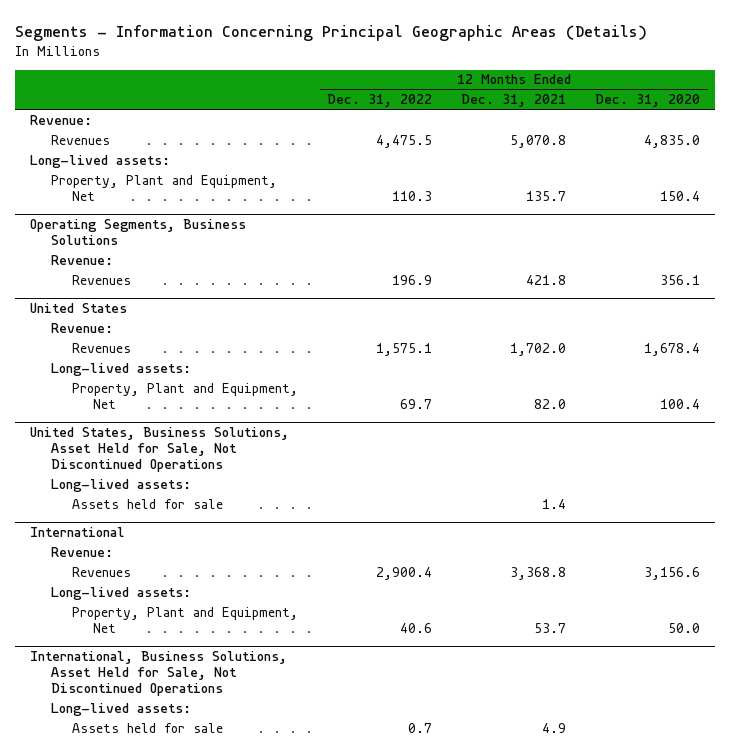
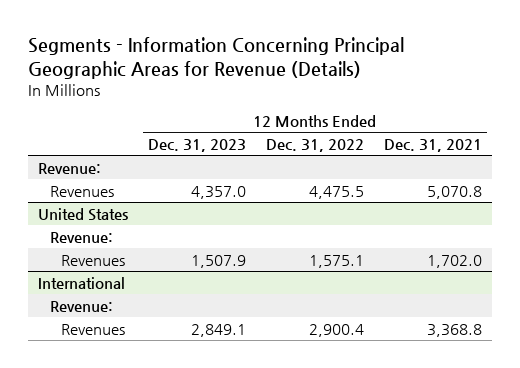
- Segments - Information Concerning Principal Geographic Areas (Details)
+ Segments - Information Concerning Principal Geographic Areas for Revenue (Details)
- | 12 Months Ended Dec. 31, 2022 | 12 Months Ended Dec. 31, 2021 | 12 Months Ended Dec. 31, 2020
+ | 12 Months Ended Dec. 31, 2023 | 12 Months Ended Dec. 31, 2022 | 12 Months Ended Dec. 31, 2021
- Long-lived assets:
- Property, Plant and Equipment, Net | 110.3 | 135.7 | 150.4
- Operating Segments, Business Solutions
- Revenue:
- Revenues | 196.9 | 421.8 | 356.1
@ United States
- Long-lived assets:
- Property, Plant and Equipment, Net | 69.7 | 82.0 | 100.4
- United States, Business Solutions, Asset Held for Sale, Not Discontinued Operations
- Long-lived assets:
- Assets held for sale | | 1.4 |
@ International
- Long-lived assets:
- Property, Plant and Equipment, Net | 40.6 | 53.7 | 50.0
- International, Business Solutions, Asset Held for Sale, Not Discontinued Operations
- Long-lived assets:
- Assets held for sale | 0.7 | 4.9 |

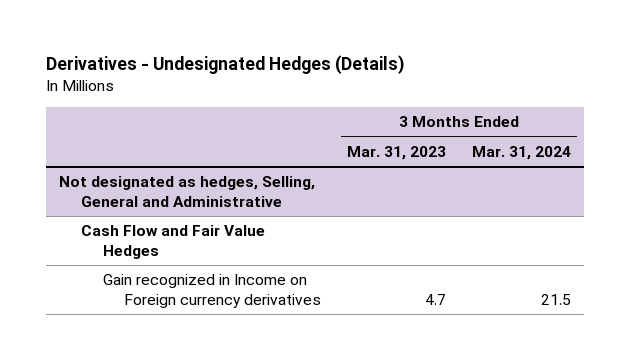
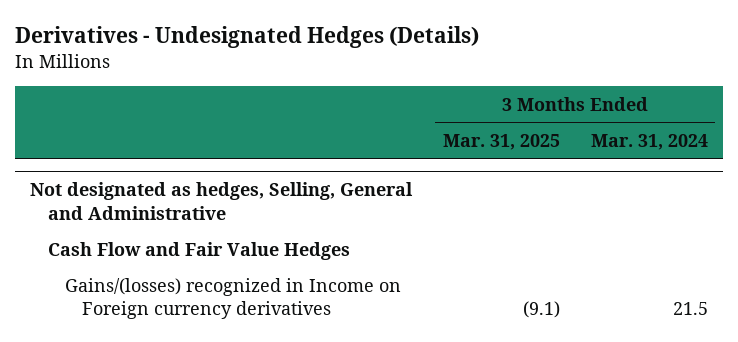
- | 3 Months Ended Mar. 31, 2023 | 3 Months Ended Mar. 31, 2024
+ | 3 Months Ended Mar. 31, 2025 | 3 Months Ended Mar. 31, 2024
@ Not designated as hedges, Selling, General and Administrative
- Gain recognized in Income on Foreign currency derivatives | 4.7 | 21.5
+ Gains/(losses) recognized in Income on Foreign currency derivatives | (9.1) | 21.5

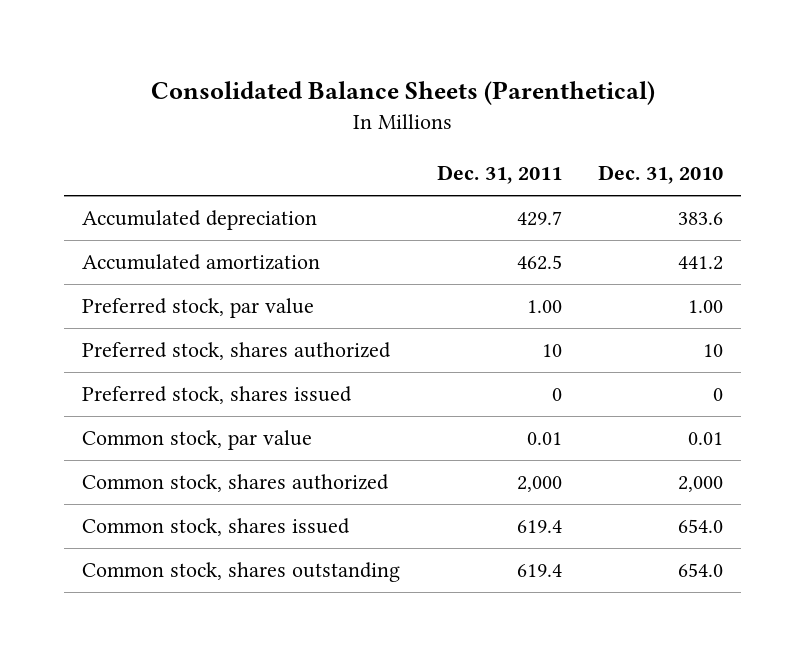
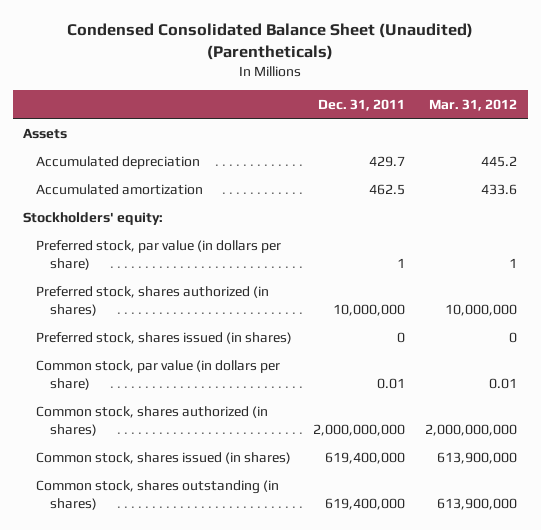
- Consolidated Balance Sheets (Parenthetical)
+ Condensed Consolidated Balance Sheet (Unaudited) (Parentheticals)
- | Dec. 31, 2011 | Dec. 31, 2010
+ | Dec. 31, 2011 | Mar. 31, 2012
+ Assets
- Preferred stock, par value | 1.00 | 1.00
- Preferred stock, shares authorized | 10 | 10
- Preferred stock, shares issued | 0 | 0
- Common stock, par value | 0.01 | 0.01
- Common stock, shares authorized | 2,000 | 2,000
- Common stock, shares issued | 619.4 | 654.0
- Common stock, shares outstanding | 619.4 | 654.0
+ Stockholders' equity:
+ Preferred stock, par value (in dollars per share) | 1 | 1
+ Preferred stock, shares authorized (in shares) | 10,000,000 | 10,000,000
+ Preferred stock, shares issued (in shares) | 0 | 0
+ Common stock, par value (in dollars per share) | 0.01 | 0.01
+ Common stock, shares authorized (in shares) | 2,000,000,000 | 2,000,000,000
+ Common stock, shares issued (in shares) | 619,400,000 | 613,900,000
+ Common stock, shares outstanding (in shares) | 619,400,000 | 613,900,000

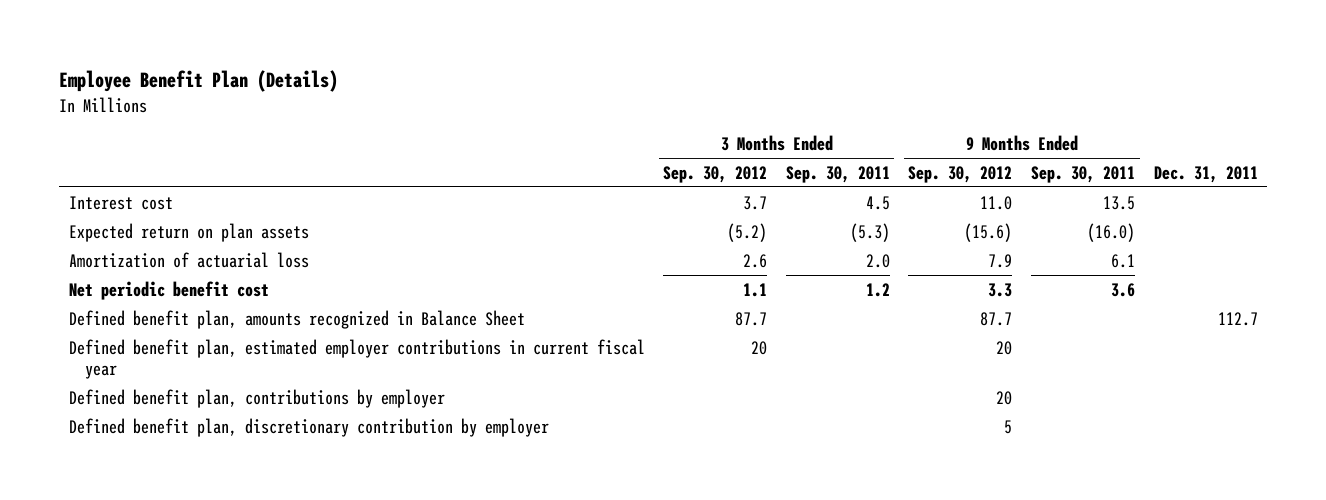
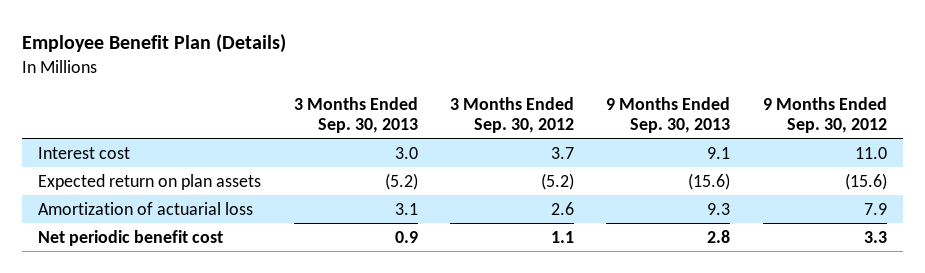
- | 3 Months Ended Sep. 30, 2012 | 3 Months Ended Sep. 30, 2011 | 9 Months Ended Sep. 30, 2012 | 9 Months Ended Sep. 30, 2011 | Dec. 31, 2011
+ | 3 Months Ended Sep. 30, 2013 | 3 Months Ended Sep. 30, 2012 | 9 Months Ended Sep. 30, 2013 | 9 Months Ended Sep. 30, 2012
- Defined benefit plan, amounts recognized in Balance Sheet | 87.7 | | 87.7 | | 112.7
- Defined benefit plan, estimated employer contributions in current fiscal year | 20 | | 20 | |
- Defined benefit plan, contributions by employer | | | 20 | |
- Defined benefit plan, discretionary contribution by employer | | | 5 | |

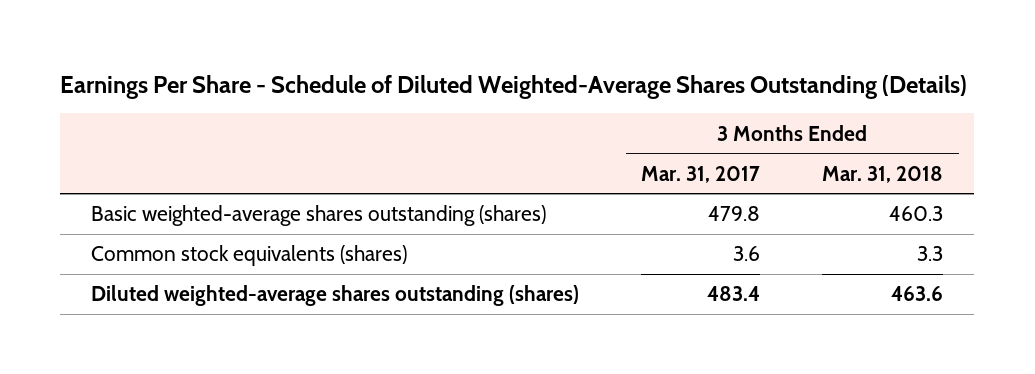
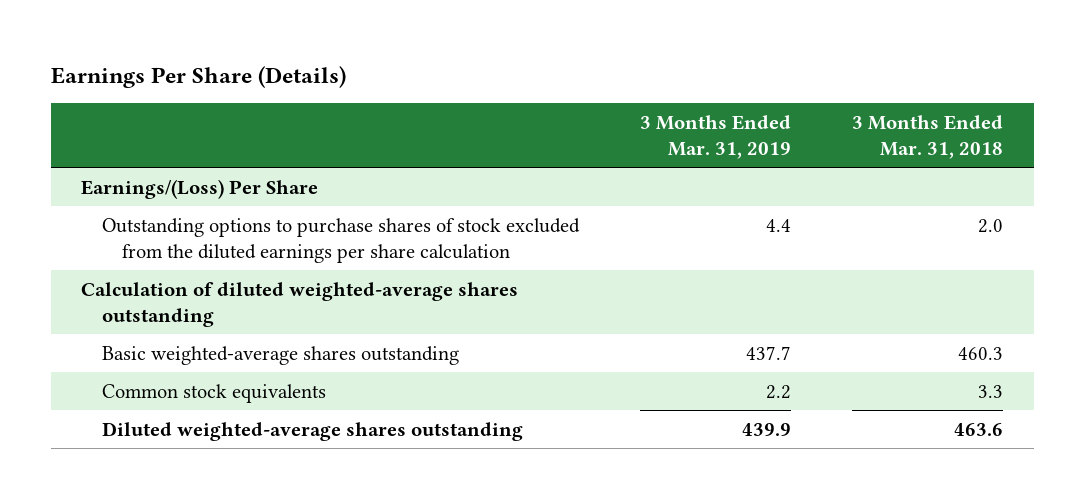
- Earnings Per Share - Schedule of Diluted Weighted-Average Shares Outstanding (Details)
+ Earnings Per Share (Details)
- | 3 Months Ended Mar. 31, 2017 | 3 Months Ended Mar. 31, 2018
+ | 3 Months Ended Mar. 31, 2019 | 3 Months Ended Mar. 31, 2018
- Basic weighted-average shares outstanding (shares) | 479.8 | 460.3
- Common stock equivalents (shares) | 3.6 | 3.3
- Diluted weighted-average shares outstanding (shares) | 483.4 | 463.6
+ Earnings/(Loss) Per Share
+ Outstanding options to purchase shares of stock excluded from the diluted earnings per share calculation | 4.4 | 2.0
+ Calculation of diluted weighted-average shares outstanding
+ Basic weighted-average shares outstanding | 437.7 | 460.3
+ Common stock equivalents | 2.2 | 3.3
+ Diluted weighted-average shares outstanding | 439.9 | 463.6

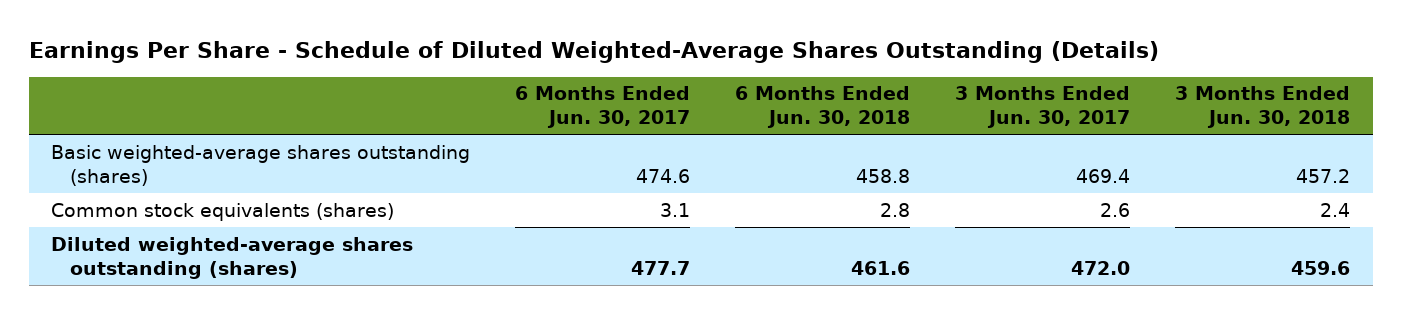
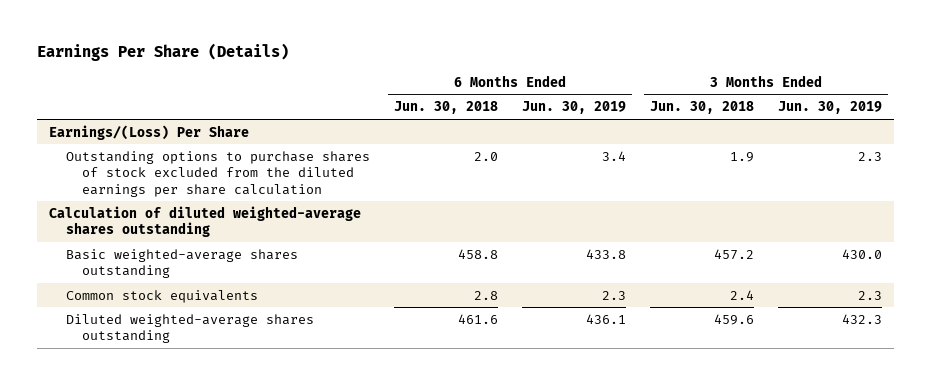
- Earnings Per Share - Schedule of Diluted Weighted-Average Shares Outstanding (Details)
+ Earnings Per Share (Details)
- | 6 Months Ended Jun. 30, 2017 | 6 Months Ended Jun. 30, 2018 | 3 Months Ended Jun. 30, 2017 | 3 Months Ended Jun. 30, 2018
+ | 6 Months Ended Jun. 30, 2018 | 6 Months Ended Jun. 30, 2019 | 3 Months Ended Jun. 30, 2018 | 3 Months Ended Jun. 30, 2019
- Basic weighted-average shares outstanding (shares) | 474.6 | 458.8 | 469.4 | 457.2
- Common stock equivalents (shares) | 3.1 | 2.8 | 2.6 | 2.4
- Diluted weighted-average shares outstanding (shares) | 477.7 | 461.6 | 472.0 | 459.6
+ Earnings/(Loss) Per Share
+ Outstanding options to purchase shares of stock excluded from the diluted earnings per share calculation | 2.0 | 3.4 | 1.9 | 2.3
+ Calculation of diluted weighted-average shares outstanding
+ Basic weighted-average shares outstanding | 458.8 | 433.8 | 457.2 | 430.0
+ Common stock equivalents | 2.8 | 2.3 | 2.4 | 2.3
+ Diluted weighted-average shares outstanding | 461.6 | 436.1 | 459.6 | 432.3

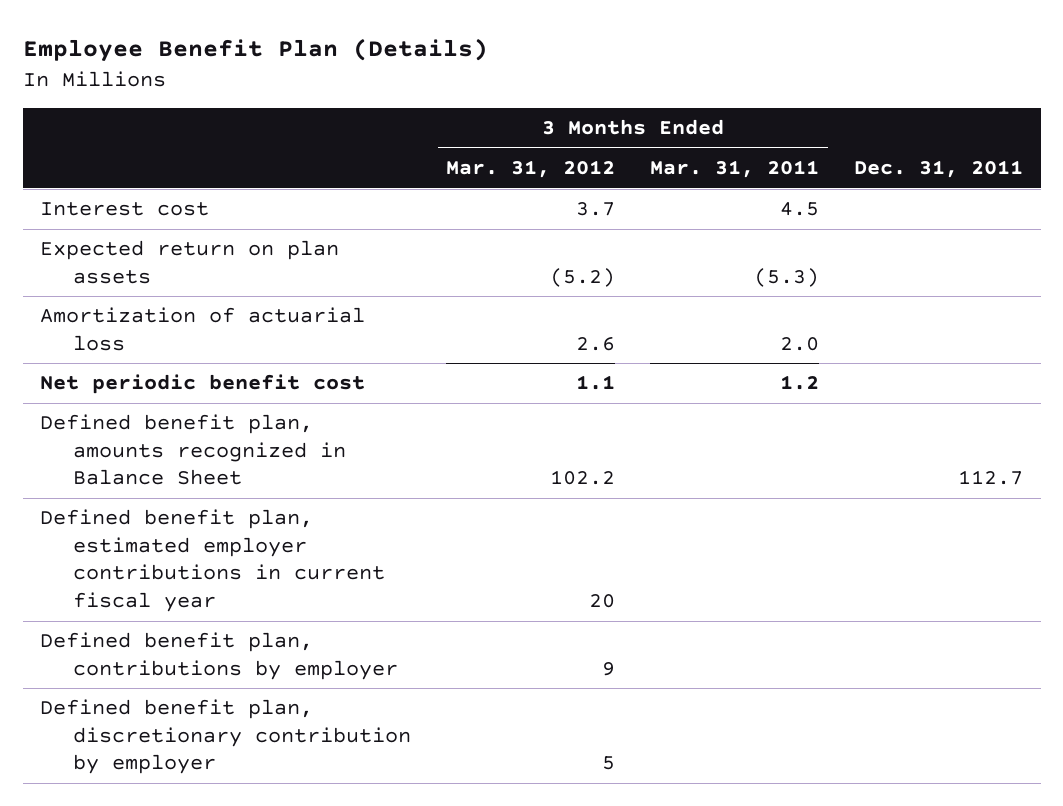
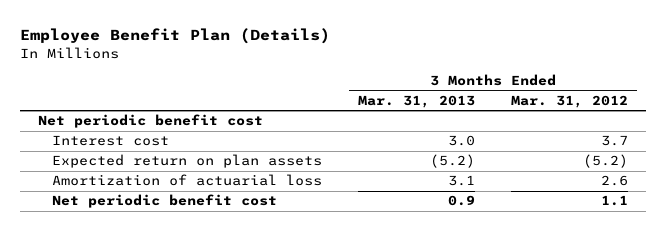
- | 3 Months Ended Mar. 31, 2012 | 3 Months Ended Mar. 31, 2011 | Dec. 31, 2011
+ | 3 Months Ended Mar. 31, 2013 | 3 Months Ended Mar. 31, 2012
+ Net periodic benefit cost
- Defined benefit plan, amounts recognized in Balance Sheet | 102.2 | | 112.7
- Defined benefit plan, estimated employer contributions in current fiscal year | 20 | |
- Defined benefit plan, contributions by employer | 9 | |
- Defined benefit plan, discretionary contribution by employer | 5 | |

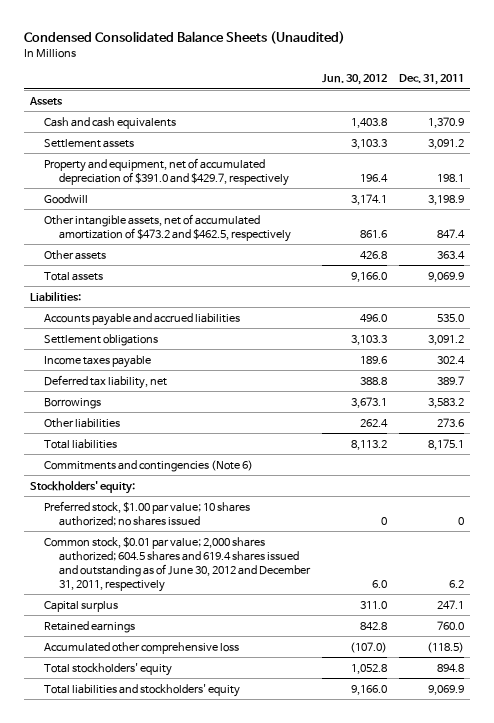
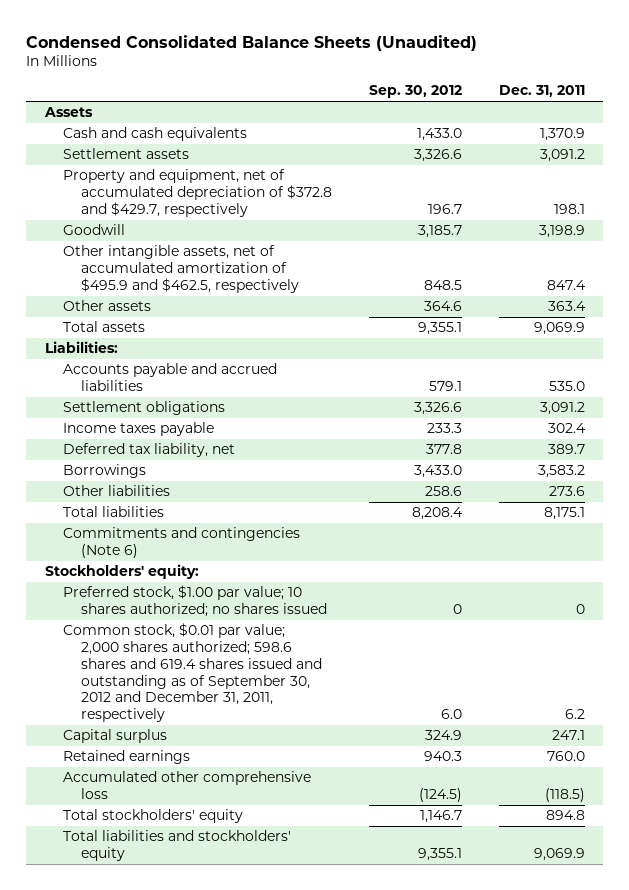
- | Jun. 30, 2012 | Dec. 31, 2011
+ | Sep. 30, 2012 | Dec. 31, 2011
- Property and equipment, net of accumulated depreciation of $391.0 and $429.7, respectively | 196.4 | 198.1
+ Property and equipment, net of accumulated depreciation of $372.8 and $429.7, respectively | 196.7 | 198.1
- Other intangible assets, net of accumulated amortization of $473.2 and $462.5, respectively | 861.6 | 847.4
+ Other intangible assets, net of accumulated amortization of $495.9 and $462.5, respectively | 848.5 | 847.4
- Common stock, $0.01 par value; 2,000 shares authorized; 604.5 shares and 619.4 shares issued and outstanding as of June 30, 2012 and December 31, 2011, respectively | 6.0 | 6.2
+ Common stock, $0.01 par value; 2,000 shares authorized; 598.6 shares and 619.4 shares issued and outstanding as of September 30, 2012 and December 31, 2011, respectively | 6.0 | 6.2

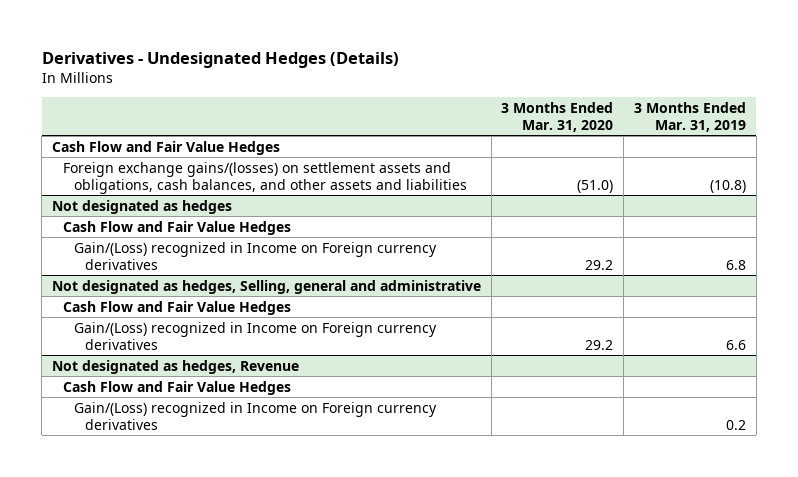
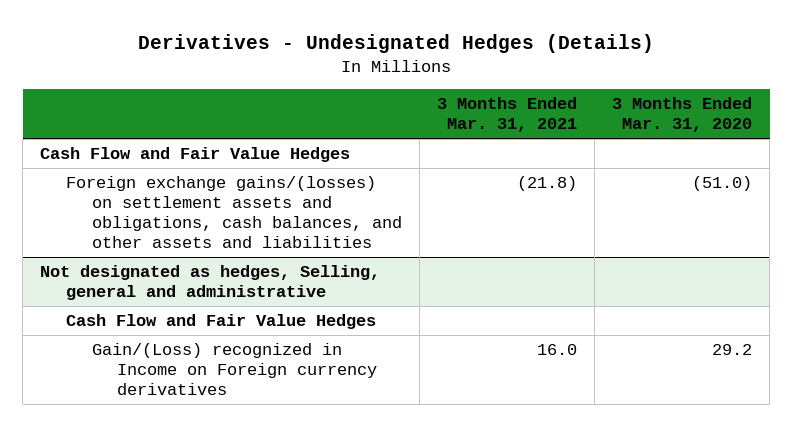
- | 3 Months Ended Mar. 31, 2020 | 3 Months Ended Mar. 31, 2019
+ | 3 Months Ended Mar. 31, 2021 | 3 Months Ended Mar. 31, 2020
- Not designated as hedges
- Cash Flow and Fair Value Hedges
- Gain/(Loss) recognized in Income on Foreign currency derivatives | 29.2 | 6.8
- Not designated as hedges, Revenue
- Cash Flow and Fair Value Hedges
- Gain/(Loss) recognized in Income on Foreign currency derivatives | | 0.2

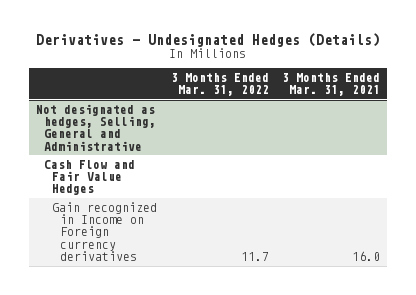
- | 3 Months Ended Mar. 31, 2021 | 3 Months Ended Mar. 31, 2020
+ | 3 Months Ended Mar. 31, 2022 | 3 Months Ended Mar. 31, 2021
- Cash Flow and Fair Value Hedges
- Foreign exchange gains/(losses) on settlement assets and obligations, cash balances, and other assets and liabilities | (21.8) | (51.0)
- Not designated as hedges, Selling, general and administrative
+ Not designated as hedges, Selling, General and Administrative
- Gain/(Loss) recognized in Income on Foreign currency derivatives | 16.0 | 29.2
+ Gain recognized in Income on Foreign currency derivatives | 11.7 | 16.0

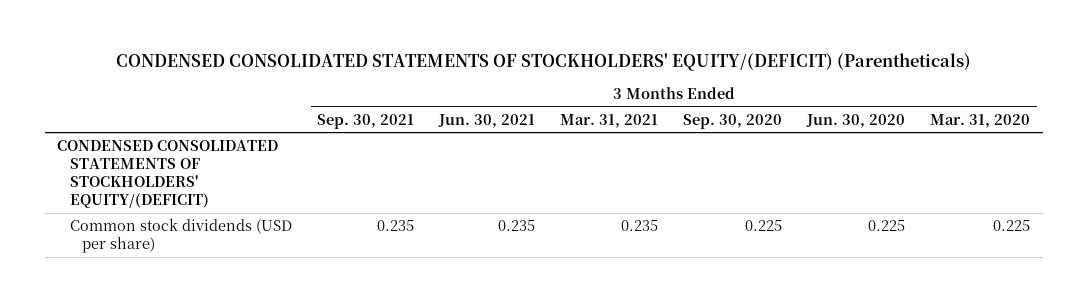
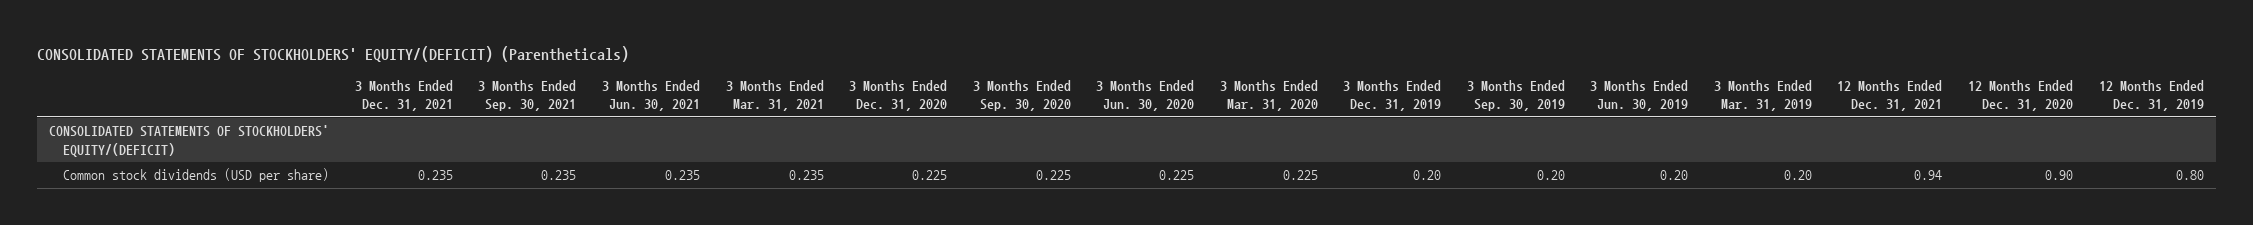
- CONDENSED CONSOLIDATED STATEMENTS OF STOCKHOLDERS' EQUITY/(DEFICIT) (Parentheticals)
+ CONSOLIDATED STATEMENTS OF STOCKHOLDERS' EQUITY/(DEFICIT) (Parentheticals)
- | 3 Months Ended Sep. 30, 2021 | 3 Months Ended Jun. 30, 2021 | 3 Months Ended Mar. 31, 2021 | 3 Months Ended Sep. 30, 2020 | 3 Months Ended Jun. 30, 2020 | 3 Months Ended Mar. 31, 2020
+ | 3 Months Ended Dec. 31, 2021 | 3 Months Ended Sep. 30, 2021 | 3 Months Ended Jun. 30, 2021 | 3 Months Ended Mar. 31, 2021 | 3 Months Ended Dec. 31, 2020 | 3 Months Ended Sep. 30, 2020 | 3 Months Ended Jun. 30, 2020 | 3 Months Ended Mar. 31, 2020 | 3 Months Ended Dec. 31, 2019 | 3 Months Ended Sep. 30, 2019 | 3 Months Ended Jun. 30, 2019 | 3 Months Ended Mar. 31, 2019 | 12 Months Ended Dec. 31, 2021 | 12 Months Ended Dec. 31, 2020 | 12 Months Ended Dec. 31, 2019
- CONDENSED CONSOLIDATED STATEMENTS OF STOCKHOLDERS' EQUITY/(DEFICIT)
+ CONSOLIDATED STATEMENTS OF STOCKHOLDERS' EQUITY/(DEFICIT)

